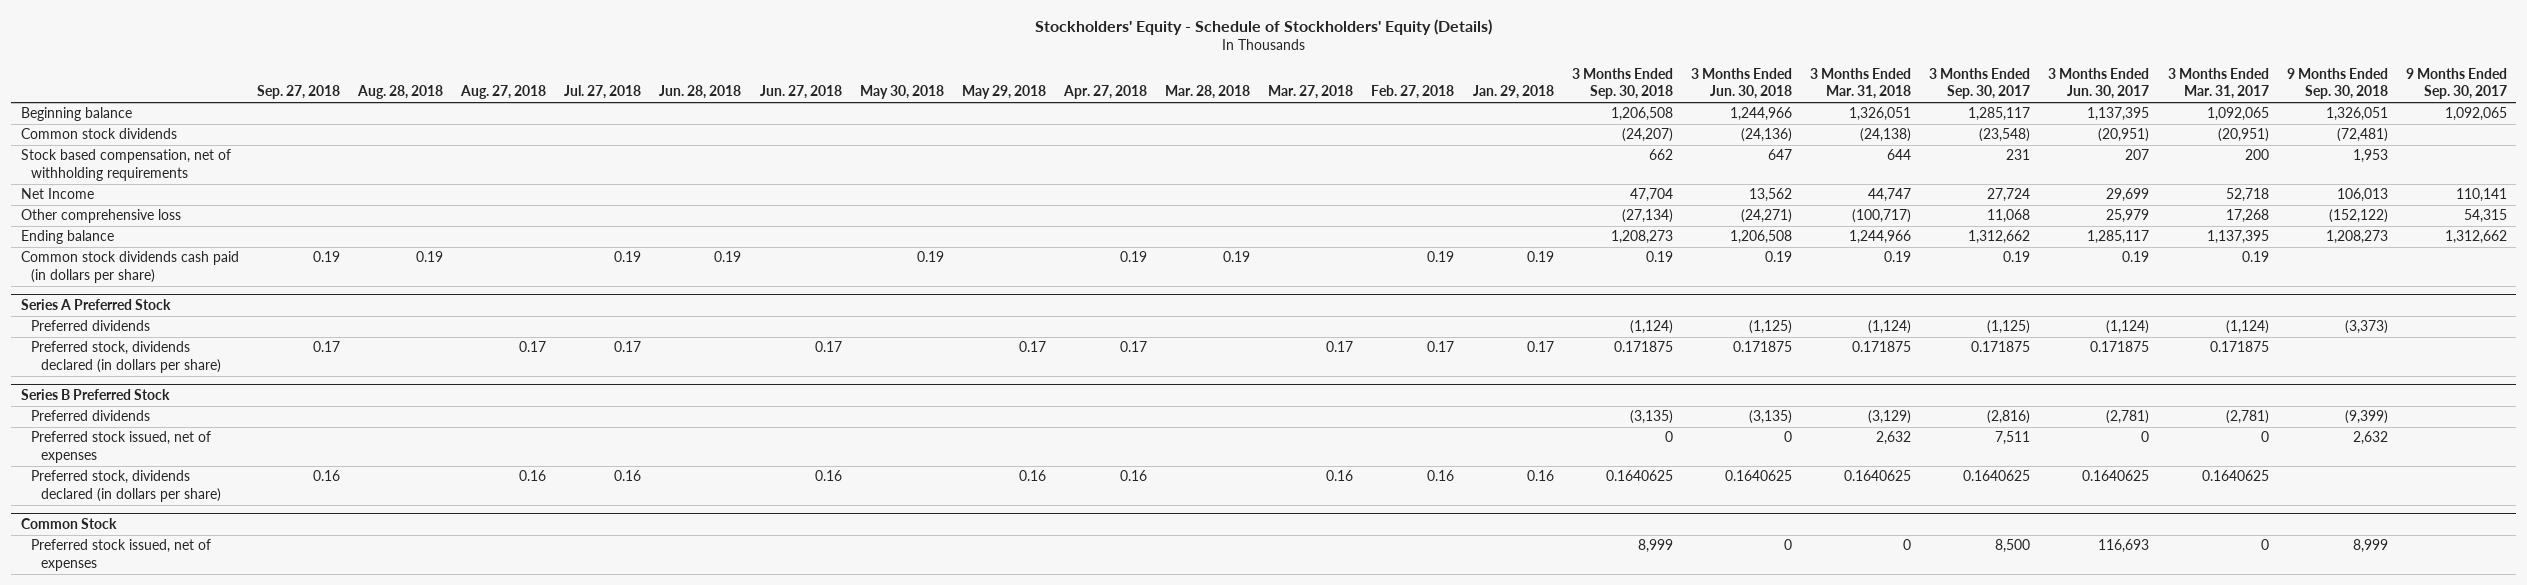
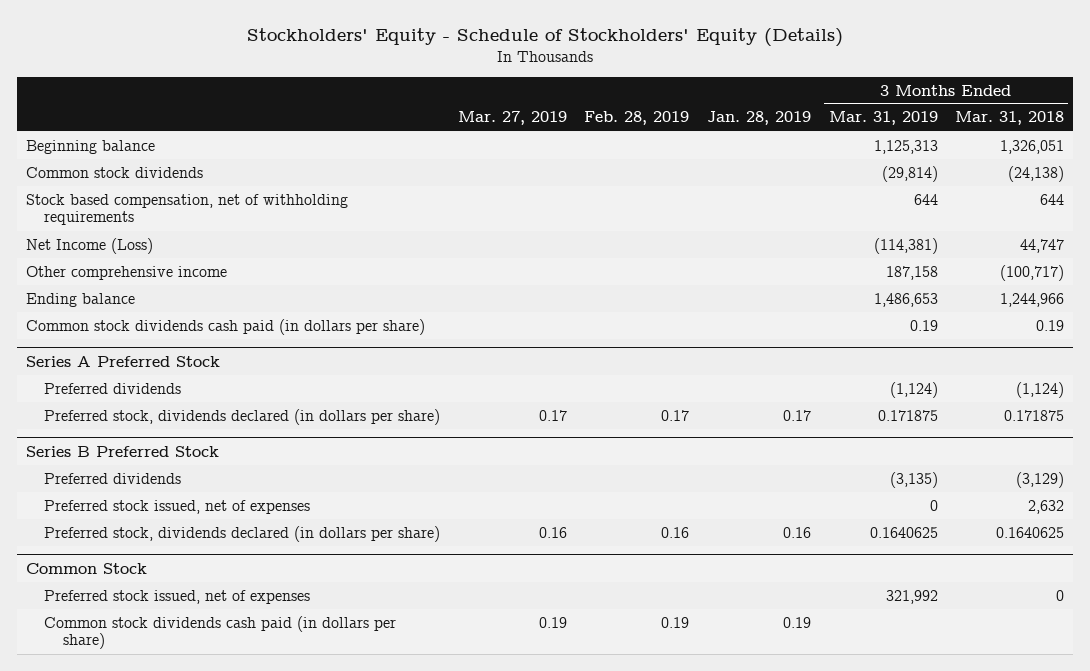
- | Sep. 27, 2018 | Aug. 28, 2018 | Aug. 27, 2018 | Jul. 27, 2018 | Jun. 28, 2018 | Jun. 27, 2018 | May 30, 2018 | May 29, 2018 | Apr. 27, 2018 | Mar. 28, 2018 | Mar. 27, 2018 | Feb. 27, 2018 | Jan. 29, 2018 | 3 Months Ended Sep. 30, 2018 | 3 Months Ended Jun. 30, 2018 | 3 Months Ended Mar. 31, 2018 | 3 Months Ended Sep. 30, 2017 | 3 Months Ended Jun. 30, 2017 | 3 Months Ended Mar. 31, 2017 | 9 Months Ended Sep. 30, 2018 | 9 Months Ended Sep. 30, 2017
+ | Mar. 27, 2019 | Feb. 28, 2019 | Jan. 28, 2019 | 3 Months Ended Mar. 31, 2019 | 3 Months Ended Mar. 31, 2018
- Net Income | | | | | | | | | | | | | | 47,704 | 13,562 | 44,747 | 27,724 | 29,699 | 52,718 | 106,013 | 110,141
- Other comprehensive loss | | | | | | | | | | | | | | (27,134) | (24,271) | (100,717) | 11,068 | 25,979 | 17,268 | (152,122) | 54,315
+ Net Income (Loss) | | | | (114,381) | 44,747
+ Other comprehensive income | | | | 187,158 | (100,717)
@ Common Stock
+ Common stock dividends cash paid (in dollars per share) | 0.19 | 0.19 | 0.19 | |

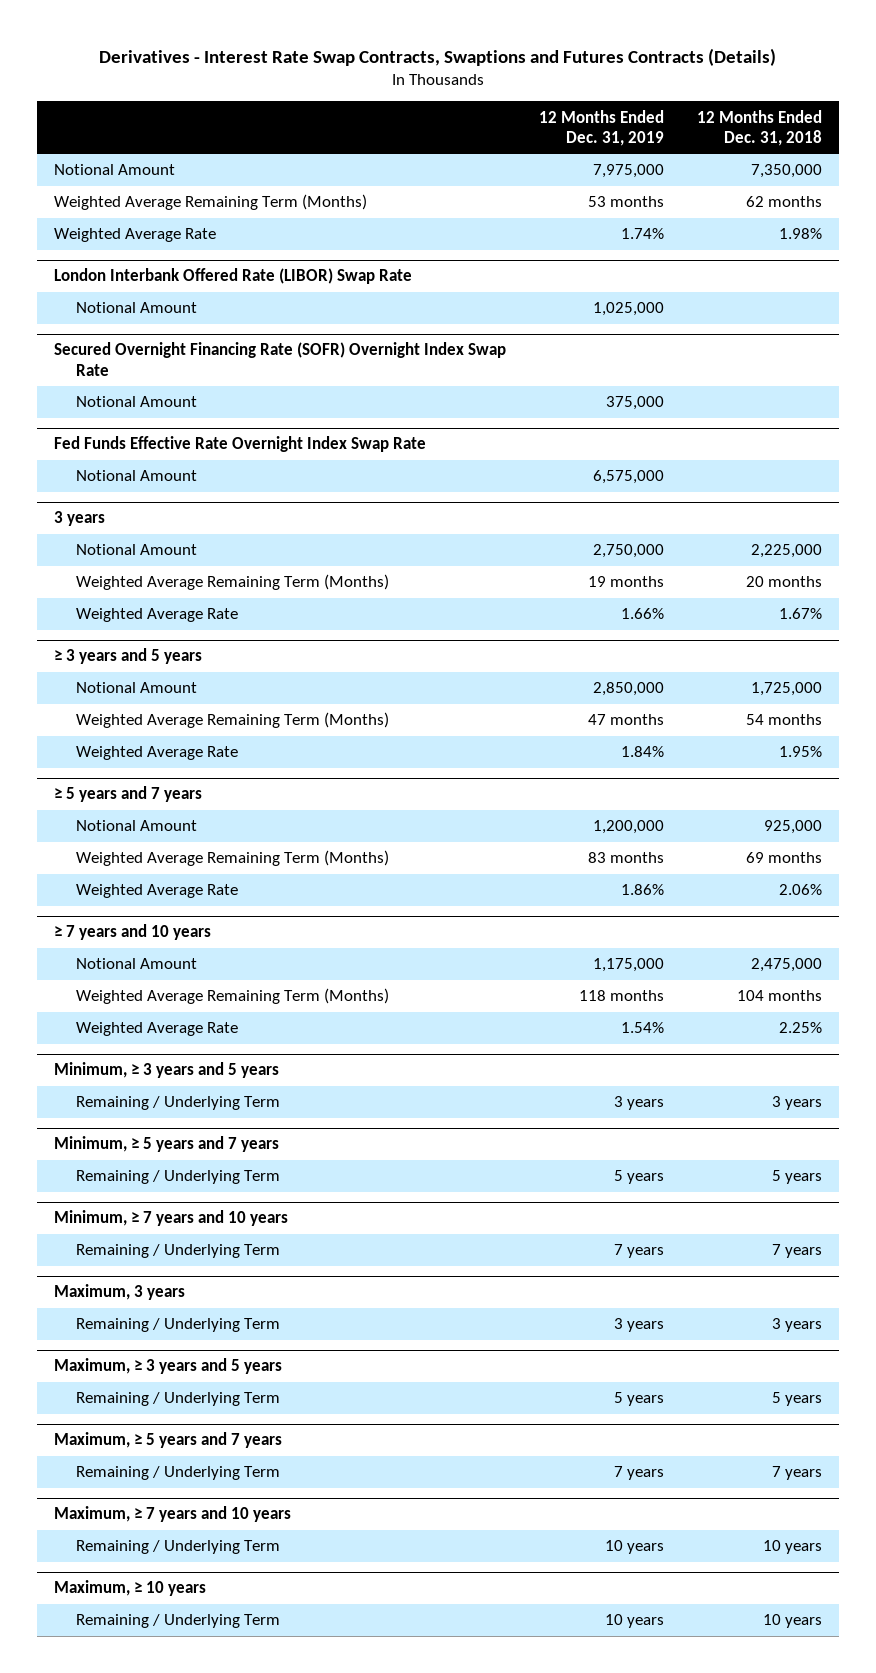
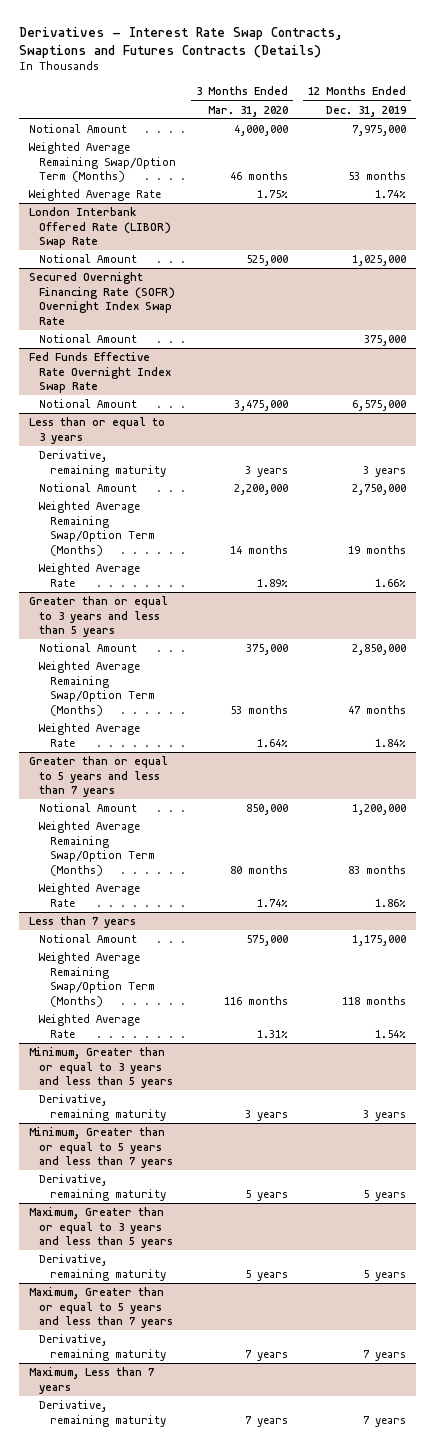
- | 12 Months Ended Dec. 31, 2019 | 12 Months Ended Dec. 31, 2018
+ | 3 Months Ended Mar. 31, 2020 | 12 Months Ended Dec. 31, 2019
- Weighted Average Remaining Term (Months) | 53 months | 62 months
+ Weighted Average Remaining Swap/Option Term (Months) | 46 months | 53 months
- 3 years
+ Less than or equal to 3 years
+ Derivative, remaining maturity | 3 years | 3 years
- Weighted Average Remaining Term (Months) | 19 months | 20 months
+ Weighted Average Remaining Swap/Option Term (Months) | 14 months | 19 months
- ≥ 3 years and 5 years
+ Greater than or equal to 3 years and less than 5 years
- Weighted Average Remaining Term (Months) | 47 months | 54 months
+ Weighted Average Remaining Swap/Option Term (Months) | 53 months | 47 months
- ≥ 5 years and 7 years
+ Greater than or equal to 5 years and less than 7 years
- Weighted Average Remaining Term (Months) | 83 months | 69 months
+ Weighted Average Remaining Swap/Option Term (Months) | 80 months | 83 months
- ≥ 7 years and 10 years
+ Less than 7 years
- Weighted Average Remaining Term (Months) | 118 months | 104 months
+ Weighted Average Remaining Swap/Option Term (Months) | 116 months | 118 months
- Minimum, ≥ 3 years and 5 years
- Remaining / Underlying Term | 3 years | 3 years
- Minimum, ≥ 5 years and 7 years
- Remaining / Underlying Term | 5 years | 5 years
- Minimum, ≥ 7 years and 10 years
- Remaining / Underlying Term | 7 years | 7 years
- Maximum, 3 years
- Remaining / Underlying Term | 3 years | 3 years
- Maximum, ≥ 3 years and 5 years
- Remaining / Underlying Term | 5 years | 5 years
- Maximum, ≥ 5 years and 7 years
- Remaining / Underlying Term | 7 years | 7 years
- Maximum, ≥ 7 years and 10 years
- Remaining / Underlying Term | 10 years | 10 years
- Maximum, ≥ 10 years
- Remaining / Underlying Term | 10 years | 10 years
+ Minimum, Greater than or equal to 3 years and less than 5 years
+ Derivative, remaining maturity | 3 years | 3 years
+ Minimum, Greater than or equal to 5 years and less than 7 years
+ Derivative, remaining maturity | 5 years | 5 years
+ Maximum, Greater than or equal to 3 years and less than 5 years
+ Derivative, remaining maturity | 5 years | 5 years
+ Maximum, Greater than or equal to 5 years and less than 7 years
+ Derivative, remaining maturity | 7 years | 7 years
+ Maximum, Less than 7 years
+ Derivative, remaining maturity | 7 years | 7 years

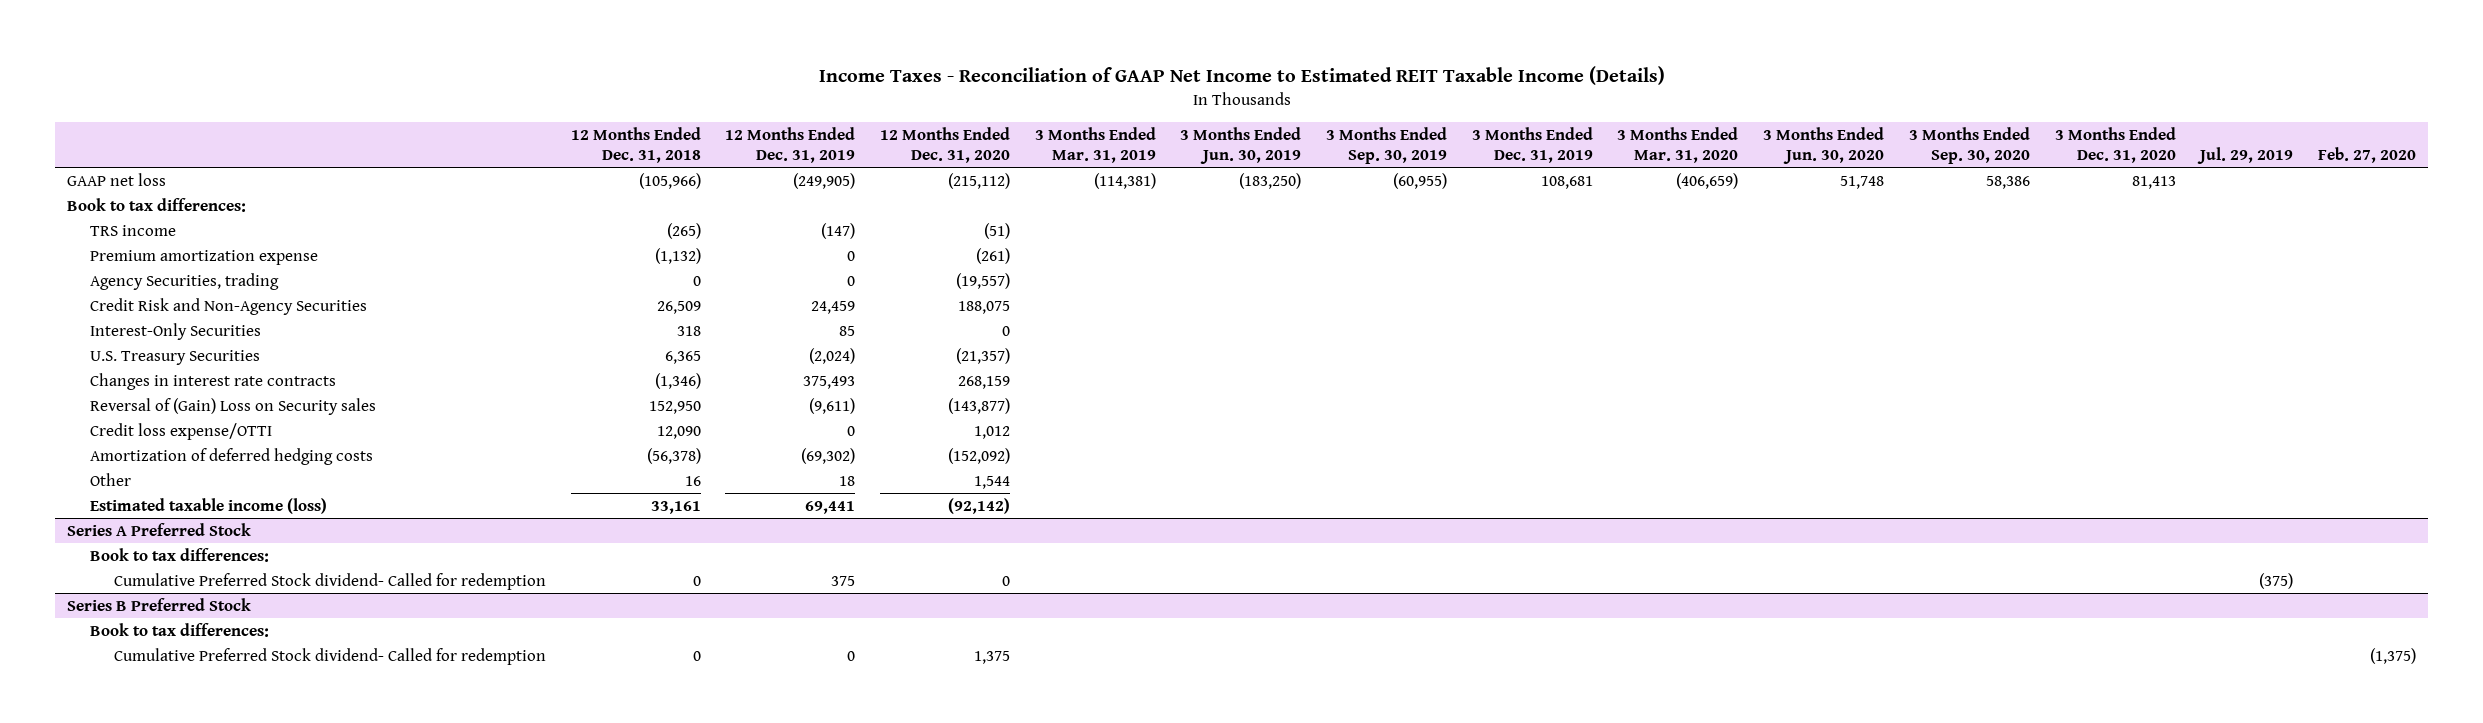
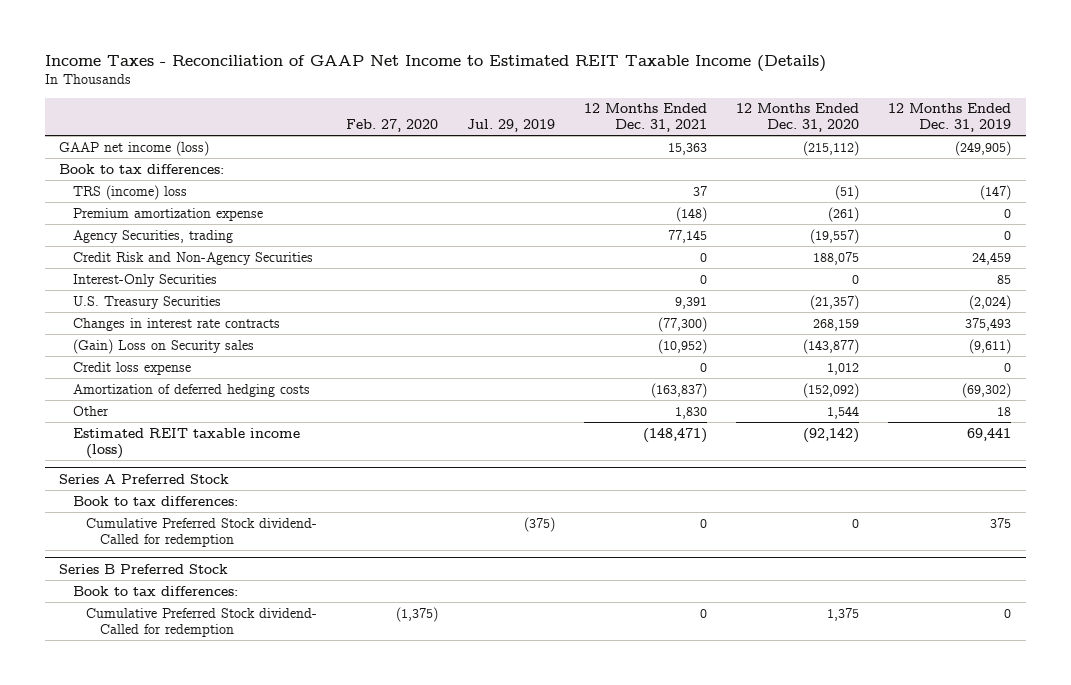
- | 12 Months Ended Dec. 31, 2018 | 12 Months Ended Dec. 31, 2019 | 12 Months Ended Dec. 31, 2020 | 3 Months Ended Mar. 31, 2019 | 3 Months Ended Jun. 30, 2019 | 3 Months Ended Sep. 30, 2019 | 3 Months Ended Dec. 31, 2019 | 3 Months Ended Mar. 31, 2020 | 3 Months Ended Jun. 30, 2020 | 3 Months Ended Sep. 30, 2020 | 3 Months Ended Dec. 31, 2020 | Jul. 29, 2019 | Feb. 27, 2020
+ | Feb. 27, 2020 | Jul. 29, 2019 | 12 Months Ended Dec. 31, 2021 | 12 Months Ended Dec. 31, 2020 | 12 Months Ended Dec. 31, 2019
- GAAP net loss | (105,966) | (249,905) | (215,112) | (114,381) | (183,250) | (60,955) | 108,681 | (406,659) | 51,748 | 58,386 | 81,413 | |
+ GAAP net income (loss) | | | 15,363 | (215,112) | (249,905)
- TRS income | (265) | (147) | (51) | | | | | | | | | |
+ TRS (income) loss | | | 37 | (51) | (147)
- Reversal of (Gain) Loss on Security sales | 152,950 | (9,611) | (143,877) | | | | | | | | | |
- Credit loss expense/OTTI | 12,090 | 0 | 1,012 | | | | | | | | | |
+ (Gain) Loss on Security sales | | | (10,952) | (143,877) | (9,611)
+ Credit loss expense | | | 0 | 1,012 | 0
- Estimated taxable income (loss) | 33,161 | 69,441 | (92,142) | | | | | | | | | |
+ Estimated REIT taxable income (loss) | | | (148,471) | (92,142) | 69,441

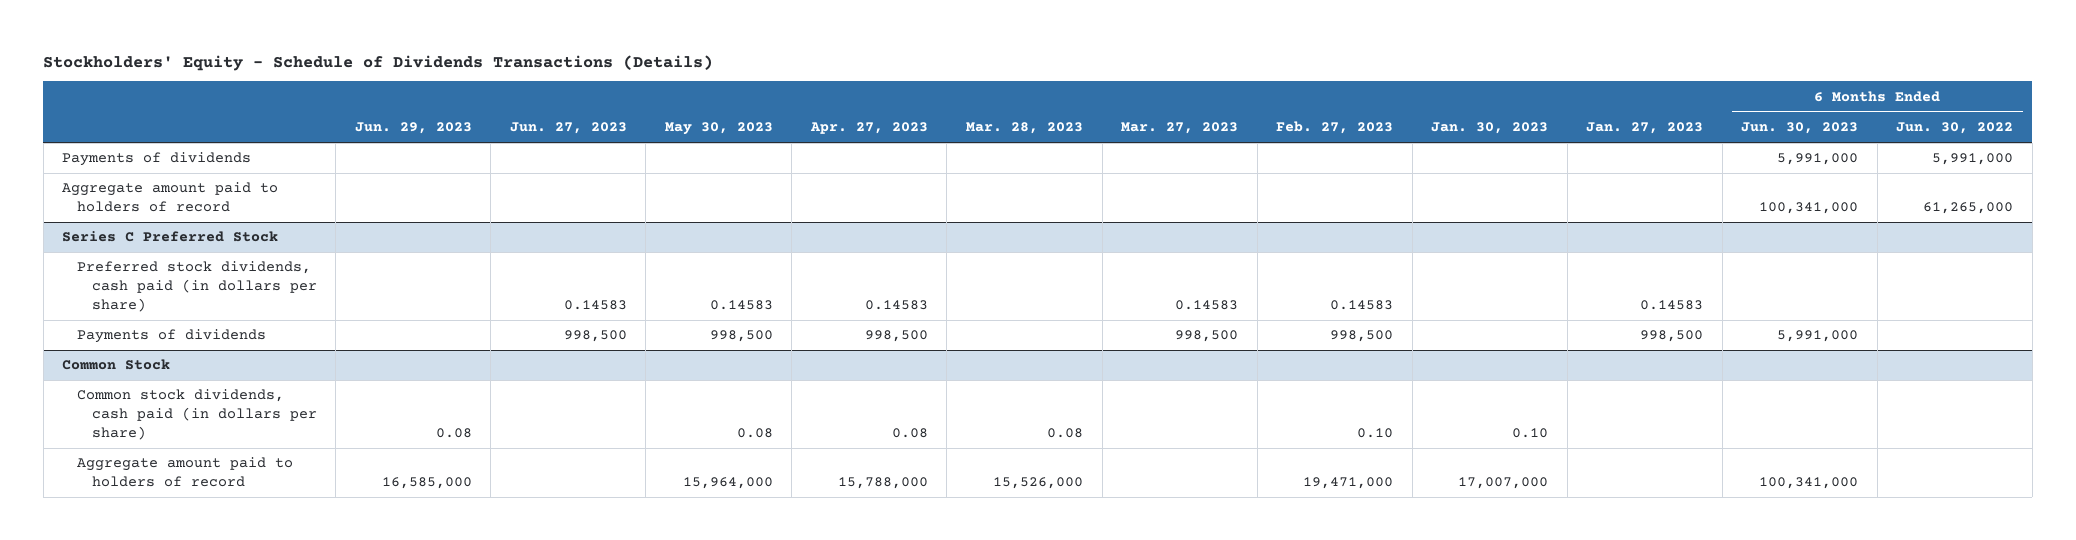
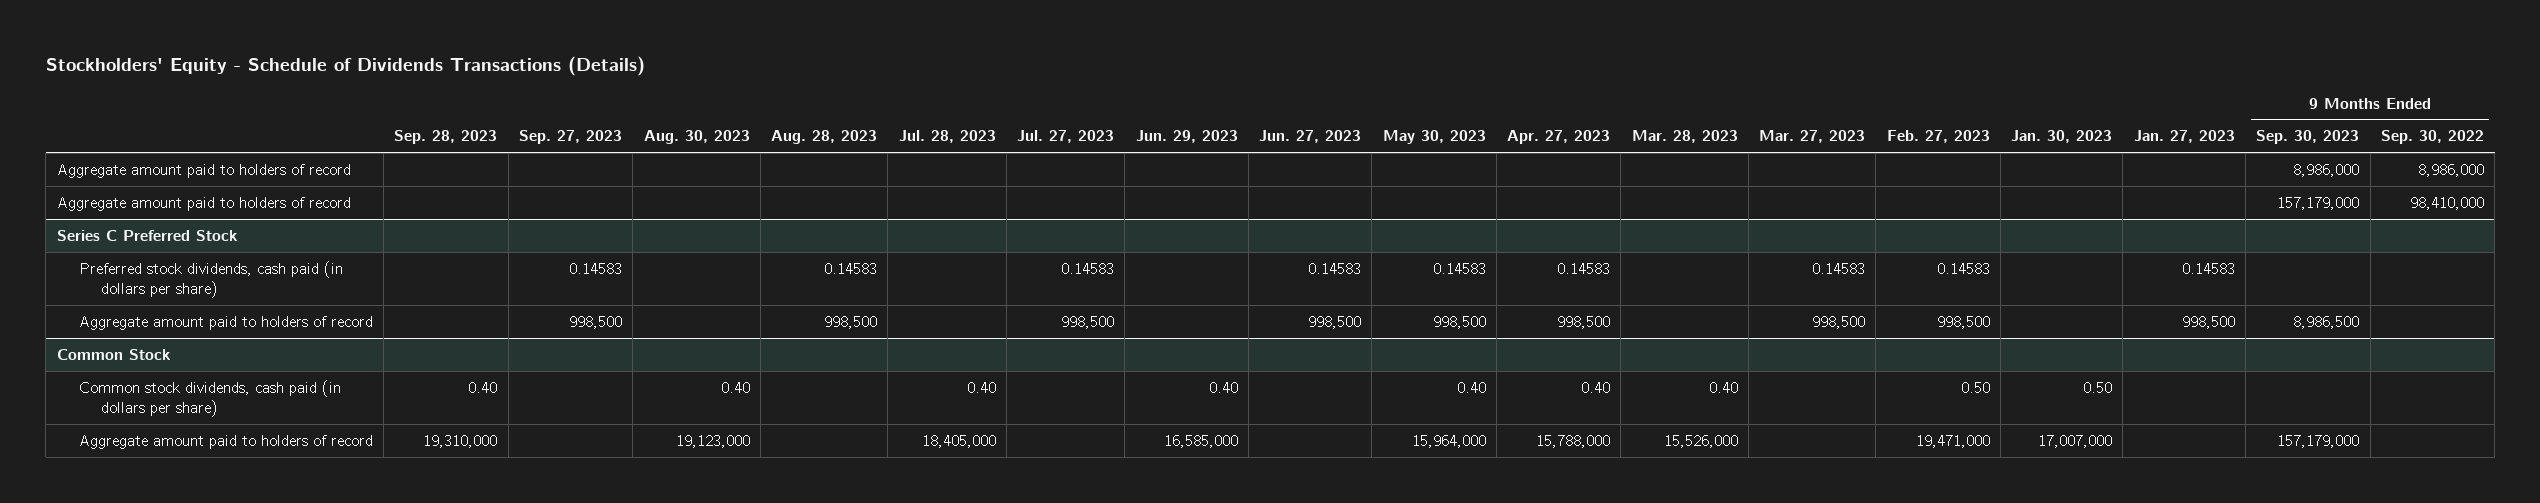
- | Jun. 29, 2023 | Jun. 27, 2023 | May 30, 2023 | Apr. 27, 2023 | Mar. 28, 2023 | Mar. 27, 2023 | Feb. 27, 2023 | Jan. 30, 2023 | Jan. 27, 2023 | 6 Months Ended Jun. 30, 2023 | 6 Months Ended Jun. 30, 2022
+ | Sep. 28, 2023 | Sep. 27, 2023 | Aug. 30, 2023 | Aug. 28, 2023 | Jul. 28, 2023 | Jul. 27, 2023 | Jun. 29, 2023 | Jun. 27, 2023 | May 30, 2023 | Apr. 27, 2023 | Mar. 28, 2023 | Mar. 27, 2023 | Feb. 27, 2023 | Jan. 30, 2023 | Jan. 27, 2023 | 9 Months Ended Sep. 30, 2023 | 9 Months Ended Sep. 30, 2022
- Payments of dividends | | | | | | | | | | 5,991,000 | 5,991,000
+ Aggregate amount paid to holders of record | | | | | | | | | | | | | | | | 157,179,000 | 98,410,000
@ Series C Preferred Stock
- Payments of dividends | | 998,500 | 998,500 | 998,500 | | 998,500 | 998,500 | | 998,500 | 5,991,000 |
+ Aggregate amount paid to holders of record | | 998,500 | | 998,500 | | 998,500 | | 998,500 | 998,500 | 998,500 | | 998,500 | 998,500 | | 998,500 | 8,986,500 |
@ Common Stock
- Common stock dividends, cash paid (in dollars per share) | 0.08 | | 0.08 | 0.08 | 0.08 | | 0.10 | 0.10 | | |
+ Common stock dividends, cash paid (in dollars per share) | 0.40 | | 0.40 | | 0.40 | | 0.40 | | 0.40 | 0.40 | 0.40 | | 0.50 | 0.50 | | |

